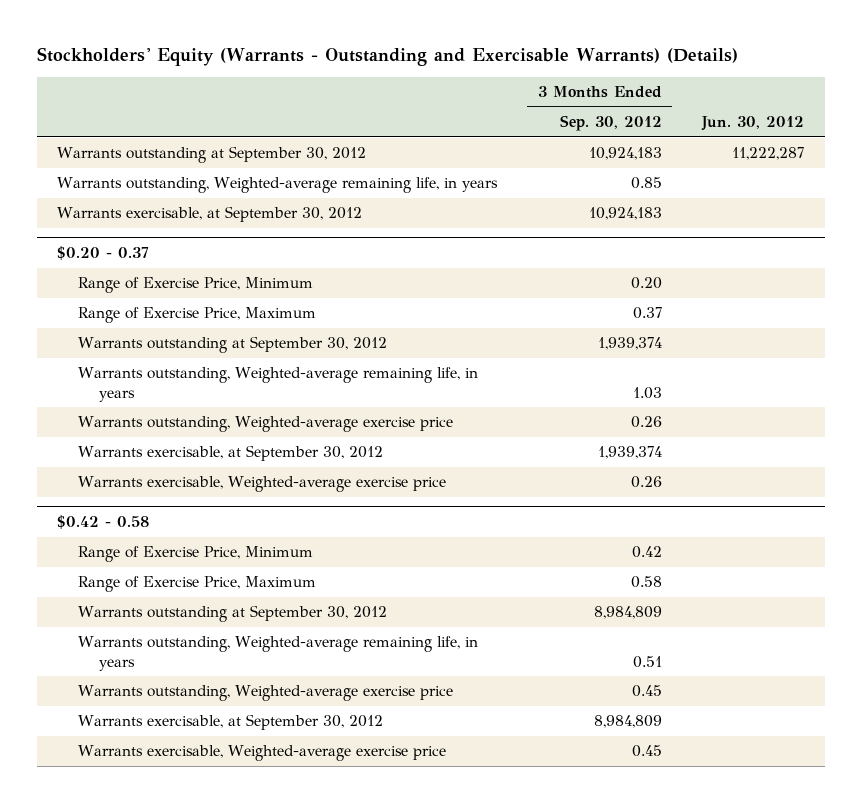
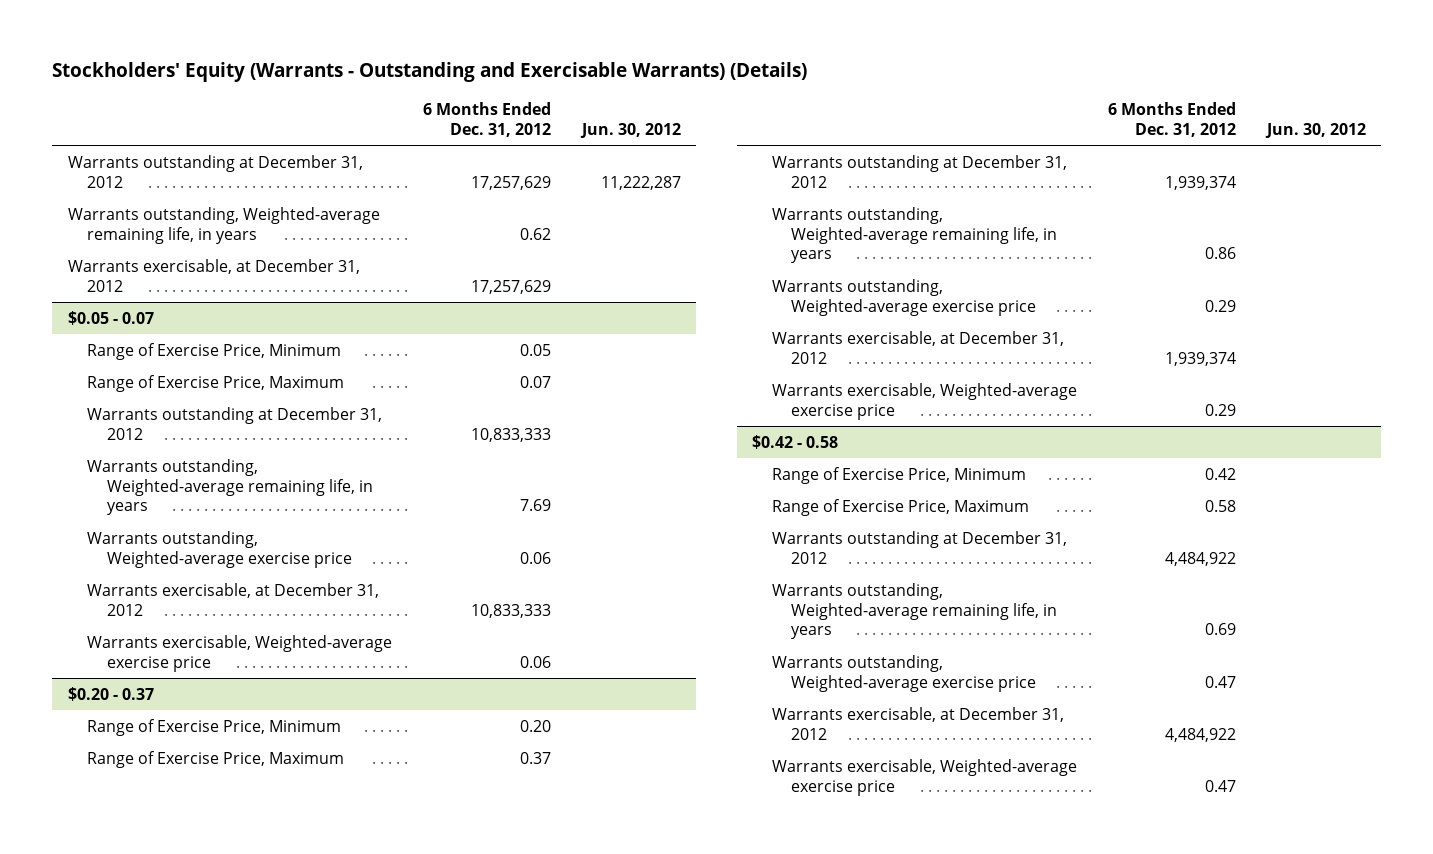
- | 3 Months Ended Sep. 30, 2012 | Jun. 30, 2012
+ | 6 Months Ended Dec. 31, 2012 | Jun. 30, 2012
- Warrants outstanding at September 30, 2012 | 10,924,183 | 11,222,287
+ Warrants outstanding at December 31, 2012 | 17,257,629 | 11,222,287
- Warrants exercisable, at September 30, 2012 | 10,924,183 |
+ Warrants exercisable, at December 31, 2012 | 17,257,629 |
+ $0.05 - 0.07
+ Range of Exercise Price, Minimum | 0.05 |
+ Range of Exercise Price, Maximum | 0.07 |
+ Warrants outstanding at December 31, 2012 | 10,833,333 |
+ Warrants outstanding, Weighted-average remaining life, in years | 7.69 |
+ Warrants outstanding, Weighted-average exercise price | 0.06 |
+ Warrants exercisable, at December 31, 2012 | 10,833,333 |
+ Warrants exercisable, Weighted-average exercise price | 0.06 |
@ $0.20 - 0.37
- Warrants outstanding at September 30, 2012 | 1,939,374 |
+ Warrants outstanding at December 31, 2012 | 1,939,374 |
- Warrants exercisable, at September 30, 2012 | 1,939,374 |
+ Warrants exercisable, at December 31, 2012 | 1,939,374 |
@ $0.42 - 0.58
- Warrants outstanding at September 30, 2012 | 8,984,809 |
+ Warrants outstanding at December 31, 2012 | 4,484,922 |
- Warrants exercisable, at September 30, 2012 | 8,984,809 |
+ Warrants exercisable, at December 31, 2012 | 4,484,922 |

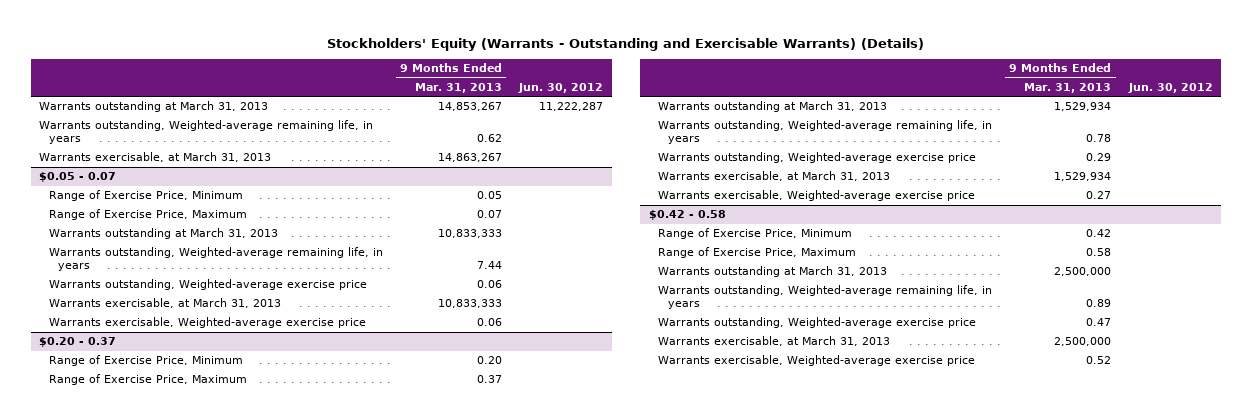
- | 6 Months Ended Dec. 31, 2012 | Jun. 30, 2012
+ | 9 Months Ended Mar. 31, 2013 | Jun. 30, 2012
- Warrants outstanding at December 31, 2012 | 17,257,629 | 11,222,287
+ Warrants outstanding at March 31, 2013 | 14,853,267 | 11,222,287
- Warrants exercisable, at December 31, 2012 | 17,257,629 |
+ Warrants exercisable, at March 31, 2013 | 14,863,267 |
@ $0.05 - 0.07
- Warrants outstanding at December 31, 2012 | 10,833,333 |
+ Warrants outstanding at March 31, 2013 | 10,833,333 |
- Warrants exercisable, at December 31, 2012 | 10,833,333 |
+ Warrants exercisable, at March 31, 2013 | 10,833,333 |
@ $0.20 - 0.37
- Warrants outstanding at December 31, 2012 | 1,939,374 |
+ Warrants outstanding at March 31, 2013 | 1,529,934 |
- Warrants exercisable, at December 31, 2012 | 1,939,374 |
+ Warrants exercisable, at March 31, 2013 | 1,529,934 |
@ $0.42 - 0.58
- Warrants outstanding at December 31, 2012 | 4,484,922 |
+ Warrants outstanding at March 31, 2013 | 2,500,000 |
- Warrants exercisable, at December 31, 2012 | 4,484,922 |
+ Warrants exercisable, at March 31, 2013 | 2,500,000 |

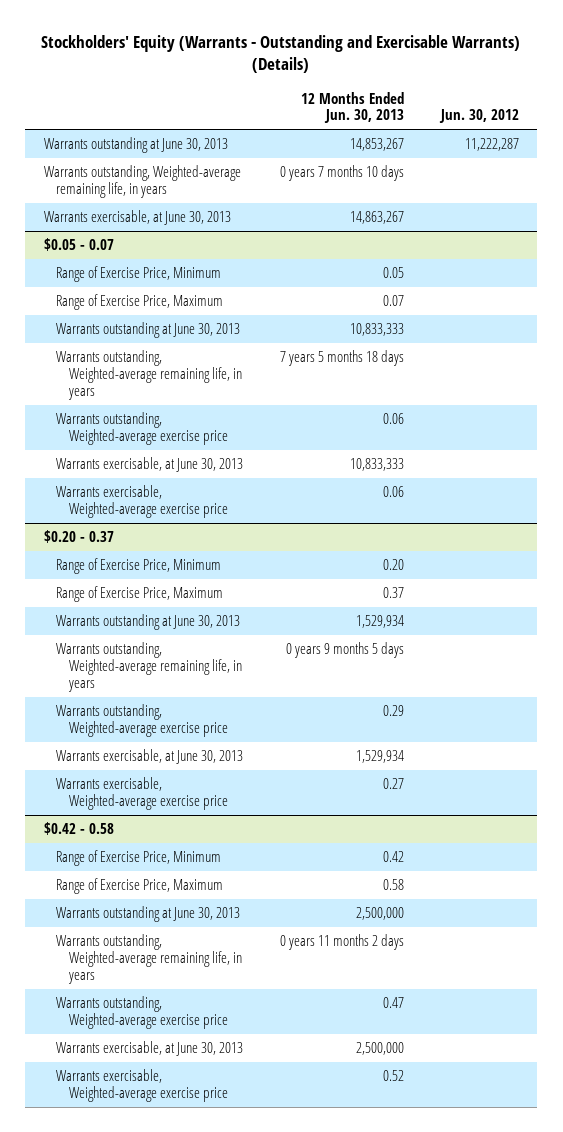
- | 9 Months Ended Mar. 31, 2013 | Jun. 30, 2012
+ | 12 Months Ended Jun. 30, 2013 | Jun. 30, 2012
- Warrants outstanding at March 31, 2013 | 14,853,267 | 11,222,287
+ Warrants outstanding at June 30, 2013 | 14,853,267 | 11,222,287
- Warrants exercisable, at March 31, 2013 | 14,863,267 |
+ Warrants exercisable, at June 30, 2013 | 14,863,267 |
@ $0.05 - 0.07
- Warrants outstanding at March 31, 2013 | 10,833,333 |
+ Warrants outstanding at June 30, 2013 | 10,833,333 |
- Warrants exercisable, at March 31, 2013 | 10,833,333 |
+ Warrants exercisable, at June 30, 2013 | 10,833,333 |
@ $0.20 - 0.37
- Warrants outstanding at March 31, 2013 | 1,529,934 |
+ Warrants outstanding at June 30, 2013 | 1,529,934 |
- Warrants exercisable, at March 31, 2013 | 1,529,934 |
+ Warrants exercisable, at June 30, 2013 | 1,529,934 |
@ $0.42 - 0.58
- Warrants outstanding at March 31, 2013 | 2,500,000 |
+ Warrants outstanding at June 30, 2013 | 2,500,000 |
- Warrants exercisable, at March 31, 2013 | 2,500,000 |
+ Warrants exercisable, at June 30, 2013 | 2,500,000 |

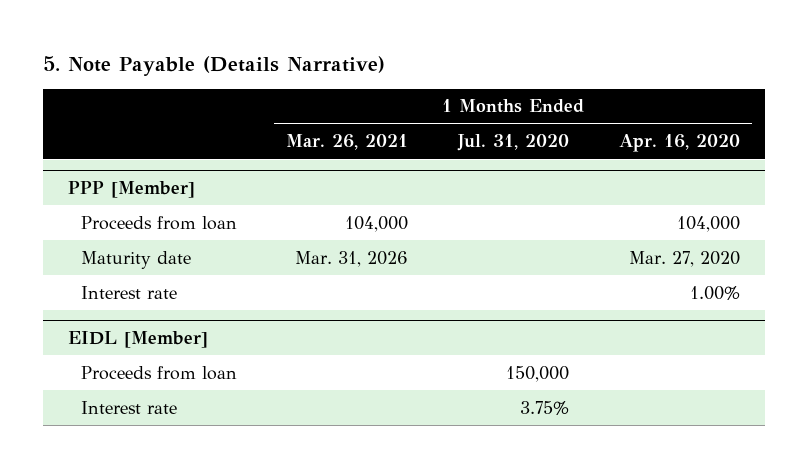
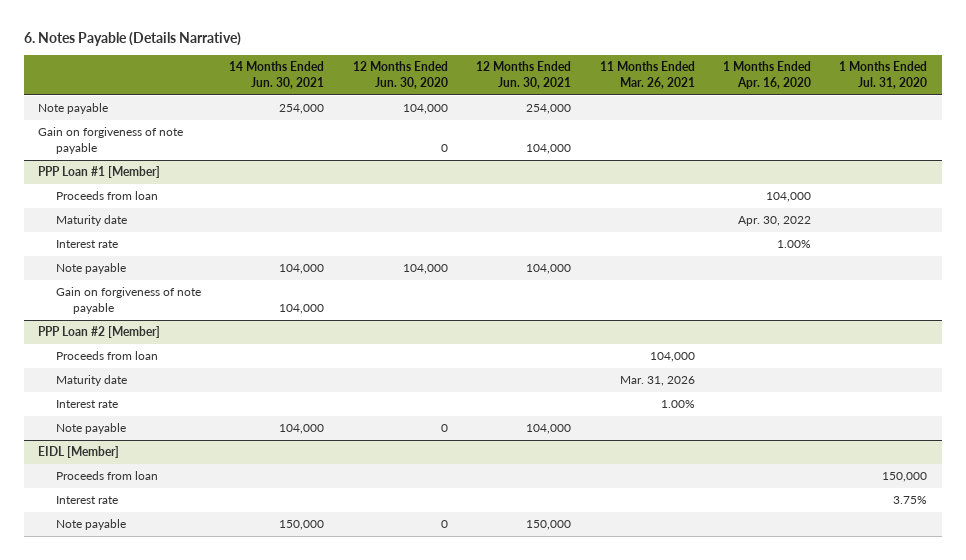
- 5. Note Payable (Details Narrative)
+ 6. Notes Payable (Details Narrative)
- | 1 Months Ended Mar. 26, 2021 | 1 Months Ended Jul. 31, 2020 | 1 Months Ended Apr. 16, 2020
+ | 14 Months Ended Jun. 30, 2021 | 12 Months Ended Jun. 30, 2020 | 12 Months Ended Jun. 30, 2021 | 11 Months Ended Mar. 26, 2021 | 1 Months Ended Apr. 16, 2020 | 1 Months Ended Jul. 31, 2020
- PPP [Member]
+ Note payable | 254,000 | 104,000 | 254,000 | | |
+ Gain on forgiveness of note payable | | 0 | 104,000 | | |
+ PPP Loan #1 [Member]
- Maturity date | Mar. 31, 2026 | | Mar. 27, 2020
+ Maturity date | | | | | Apr. 30, 2022 |
+ Note payable | 104,000 | 104,000 | 104,000 | | |
+ Gain on forgiveness of note payable | 104,000 | | | | |
+ PPP Loan #2 [Member]
+ Proceeds from loan | | | | 104,000 | |
+ Maturity date | | | | Mar. 31, 2026 | |
+ Interest rate | | | | 1.00% | |
+ Note payable | 104,000 | 0 | 104,000 | | |
@ EIDL [Member]
+ Note payable | 150,000 | 0 | 150,000 | | |

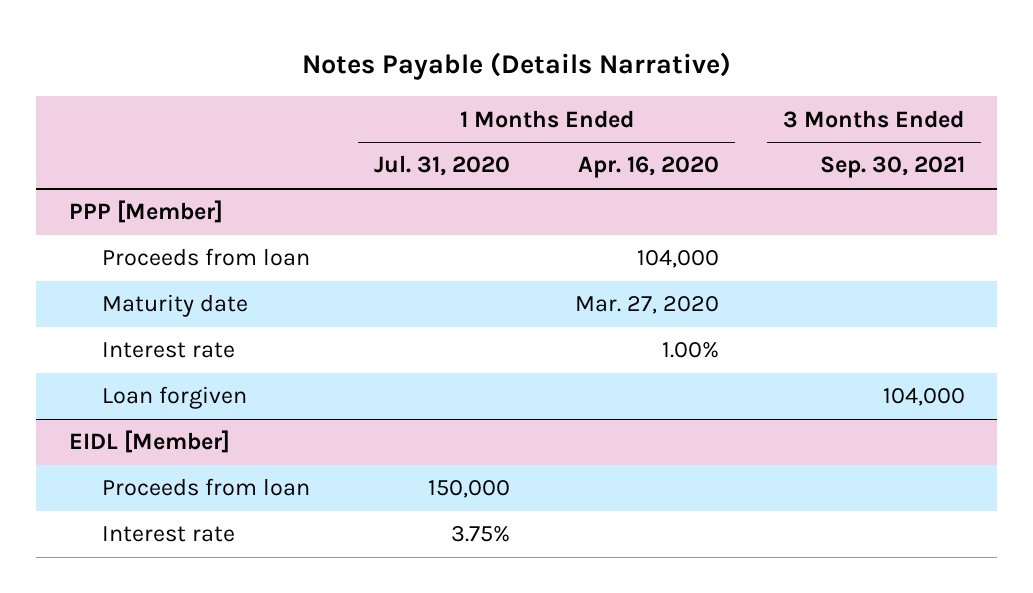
- 6. Notes Payable (Details Narrative)
+ Notes Payable (Details Narrative)
- | 14 Months Ended Jun. 30, 2021 | 12 Months Ended Jun. 30, 2020 | 12 Months Ended Jun. 30, 2021 | 11 Months Ended Mar. 26, 2021 | 1 Months Ended Apr. 16, 2020 | 1 Months Ended Jul. 31, 2020
+ | 1 Months Ended Jul. 31, 2020 | 1 Months Ended Apr. 16, 2020 | 3 Months Ended Sep. 30, 2021
- Note payable | 254,000 | 104,000 | 254,000 | | |
- Gain on forgiveness of note payable | | 0 | 104,000 | | |
- PPP Loan #1 [Member]
+ PPP [Member]
- Maturity date | | | | | Apr. 30, 2022 |
+ Maturity date | | Mar. 27, 2020 |
- Note payable | 104,000 | 104,000 | 104,000 | | |
- Gain on forgiveness of note payable | 104,000 | | | | |
- PPP Loan #2 [Member]
- Proceeds from loan | | | | 104,000 | |
- Maturity date | | | | Mar. 31, 2026 | |
- Interest rate | | | | 1.00% | |
- Note payable | 104,000 | 0 | 104,000 | | |
+ Loan forgiven | | | 104,000
@ EIDL [Member]
- Note payable | 150,000 | 0 | 150,000 | | |

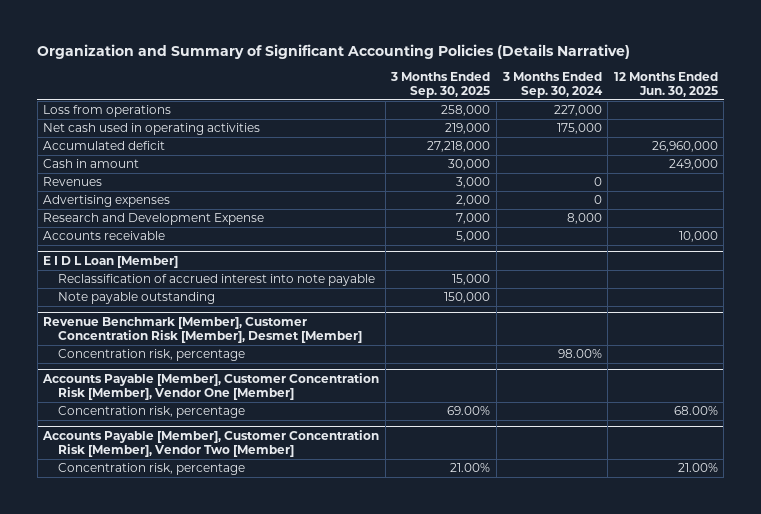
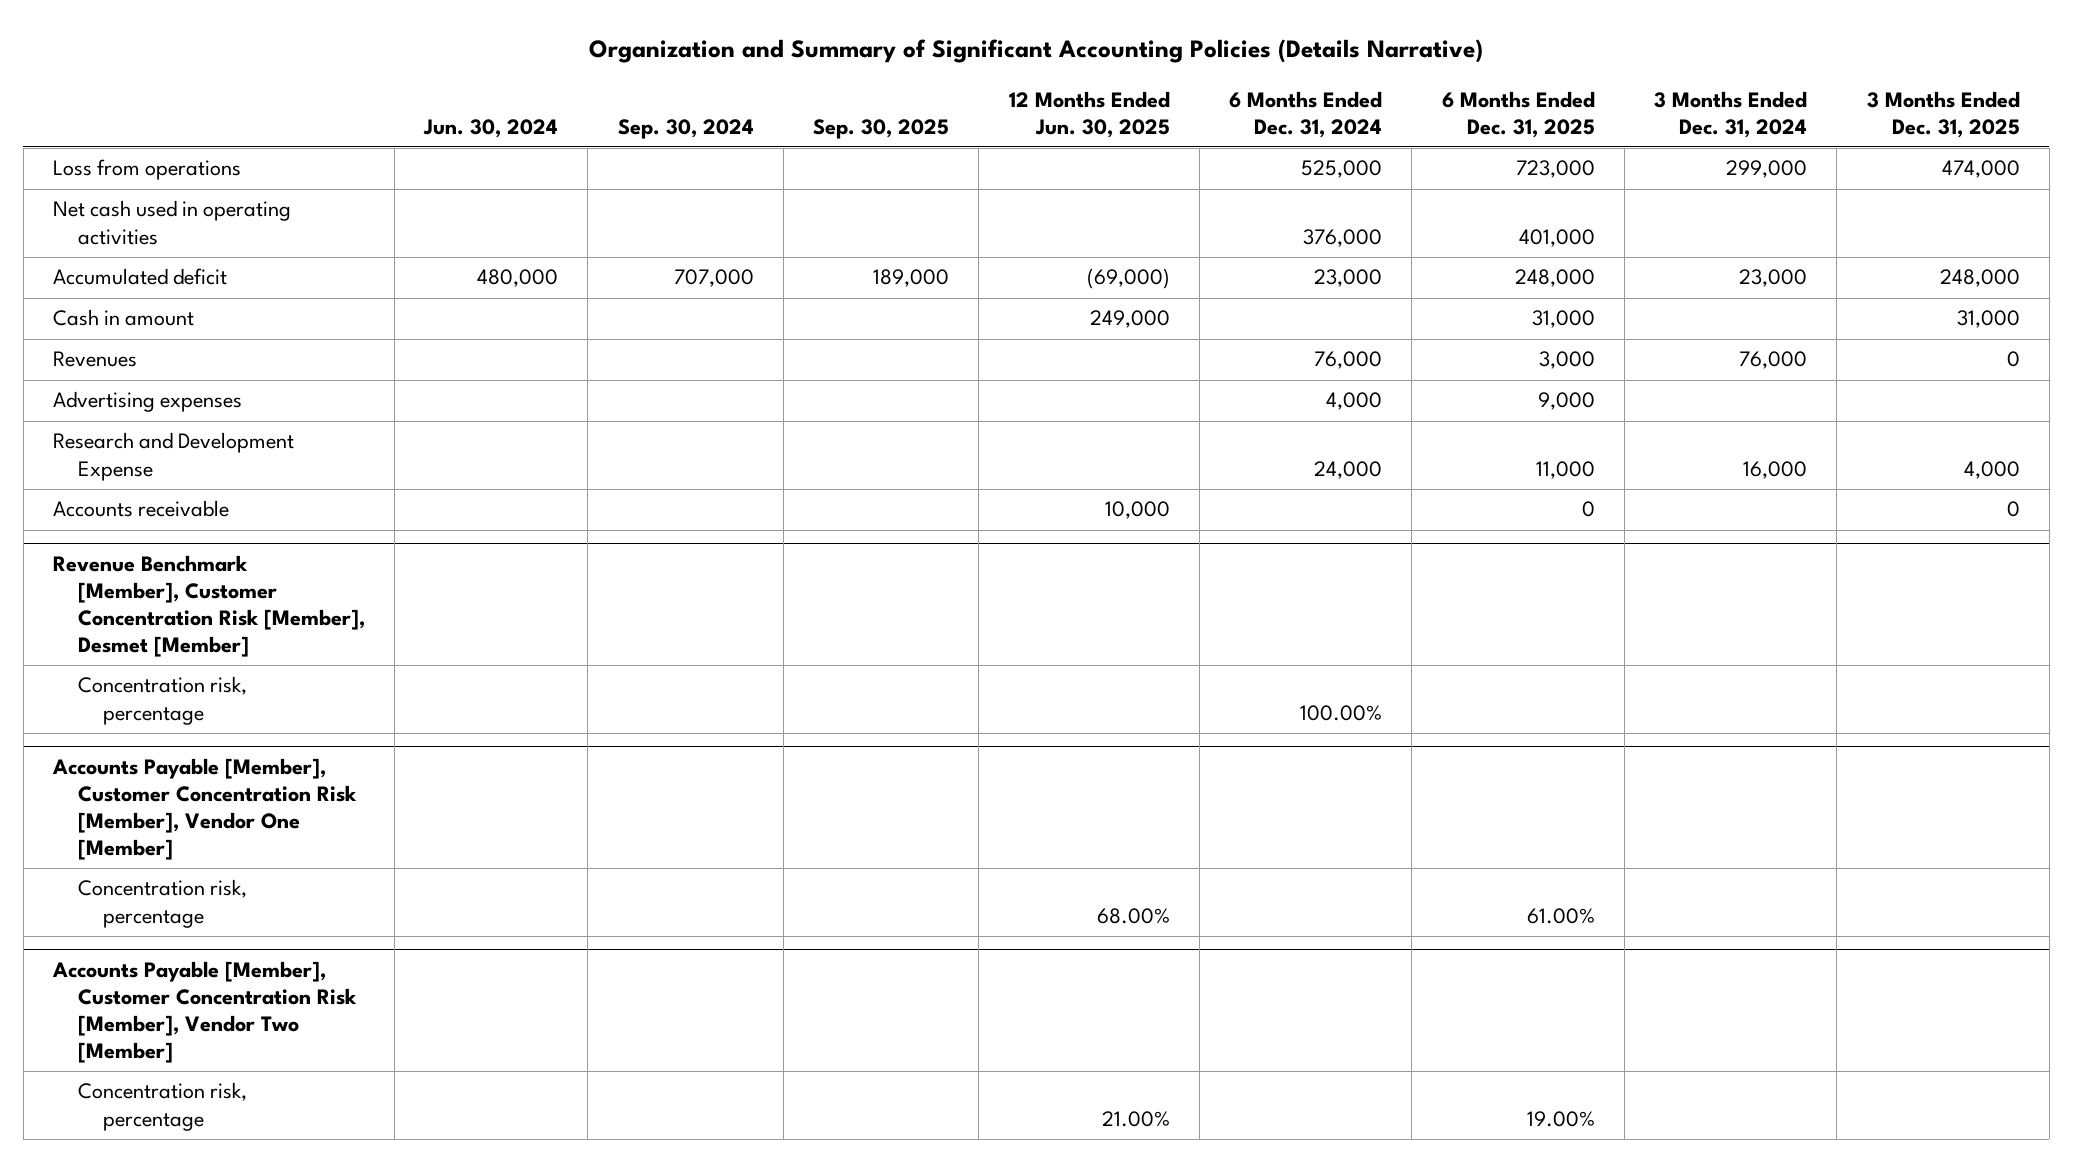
- | 3 Months Ended Sep. 30, 2025 | 3 Months Ended Sep. 30, 2024 | 12 Months Ended Jun. 30, 2025
+ | Jun. 30, 2024 | Sep. 30, 2024 | Sep. 30, 2025 | 12 Months Ended Jun. 30, 2025 | 6 Months Ended Dec. 31, 2024 | 6 Months Ended Dec. 31, 2025 | 3 Months Ended Dec. 31, 2024 | 3 Months Ended Dec. 31, 2025
- Accumulated deficit | 27,218,000 | | 26,960,000
+ Accumulated deficit | 480,000 | 707,000 | 189,000 | (69,000) | 23,000 | 248,000 | 23,000 | 248,000
- E I D L Loan [Member]
- Reclassification of accrued interest into note payable | 15,000 | |
- Note payable outstanding | 150,000 | |

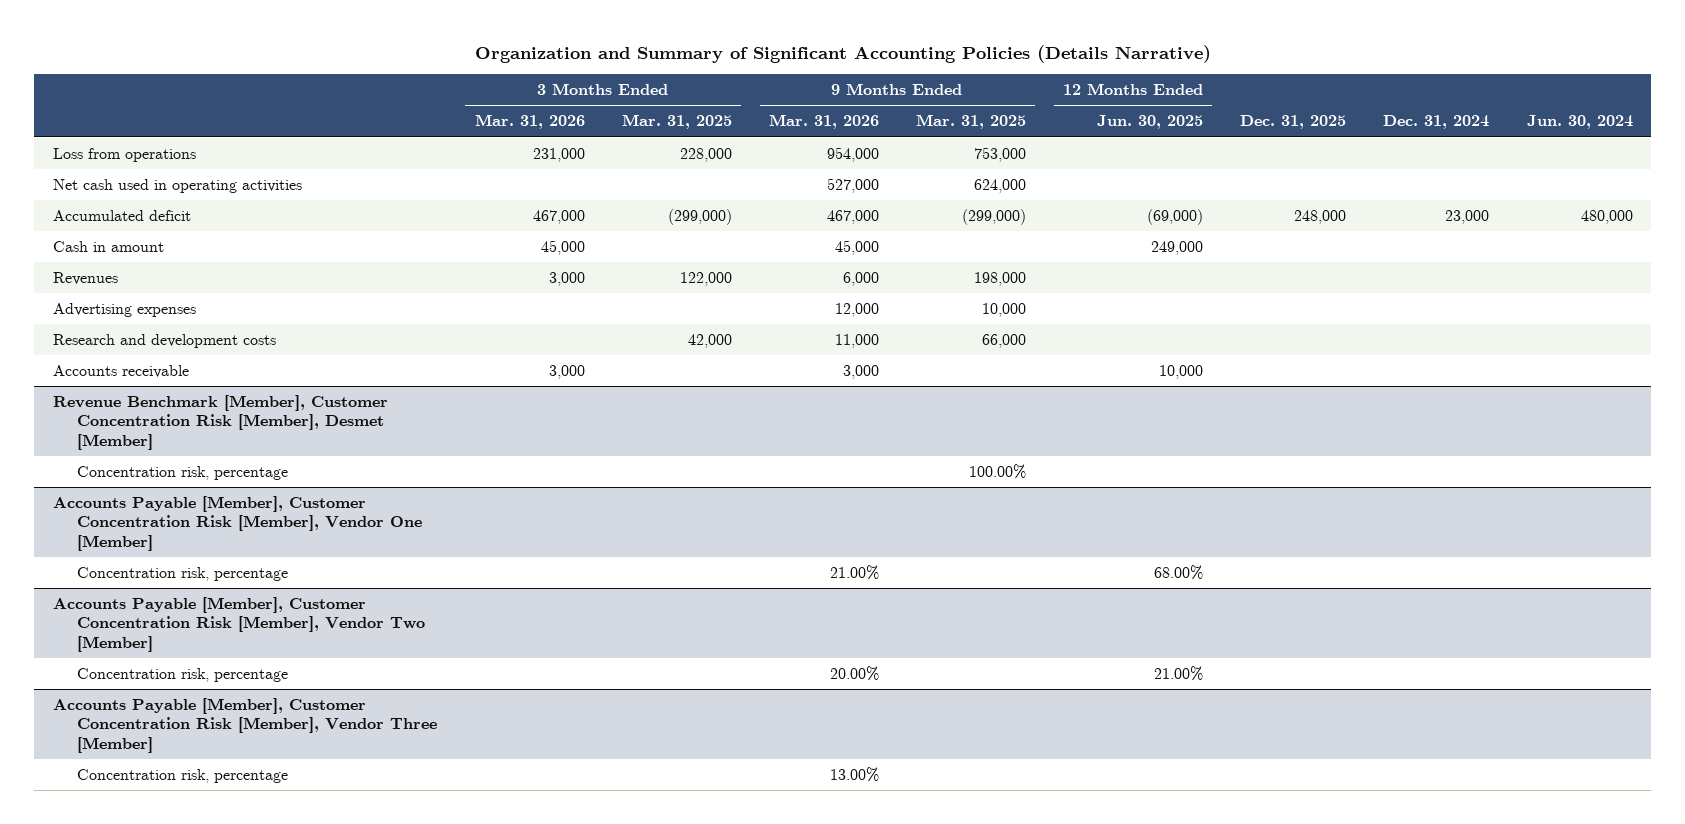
- | Jun. 30, 2024 | Sep. 30, 2024 | Sep. 30, 2025 | 12 Months Ended Jun. 30, 2025 | 6 Months Ended Dec. 31, 2024 | 6 Months Ended Dec. 31, 2025 | 3 Months Ended Dec. 31, 2024 | 3 Months Ended Dec. 31, 2025
+ | 3 Months Ended Mar. 31, 2026 | 3 Months Ended Mar. 31, 2025 | 9 Months Ended Mar. 31, 2026 | 9 Months Ended Mar. 31, 2025 | 12 Months Ended Jun. 30, 2025 | Dec. 31, 2025 | Dec. 31, 2024 | Jun. 30, 2024
- Research and Development Expense | | | | | 24,000 | 11,000 | 16,000 | 4,000
+ Research and development costs | | 42,000 | 11,000 | 66,000 | | | |
+ Accounts Payable [Member], Customer Concentration Risk [Member], Vendor Three [Member]
+ Concentration risk, percentage | | | 13.00% | | | | |

